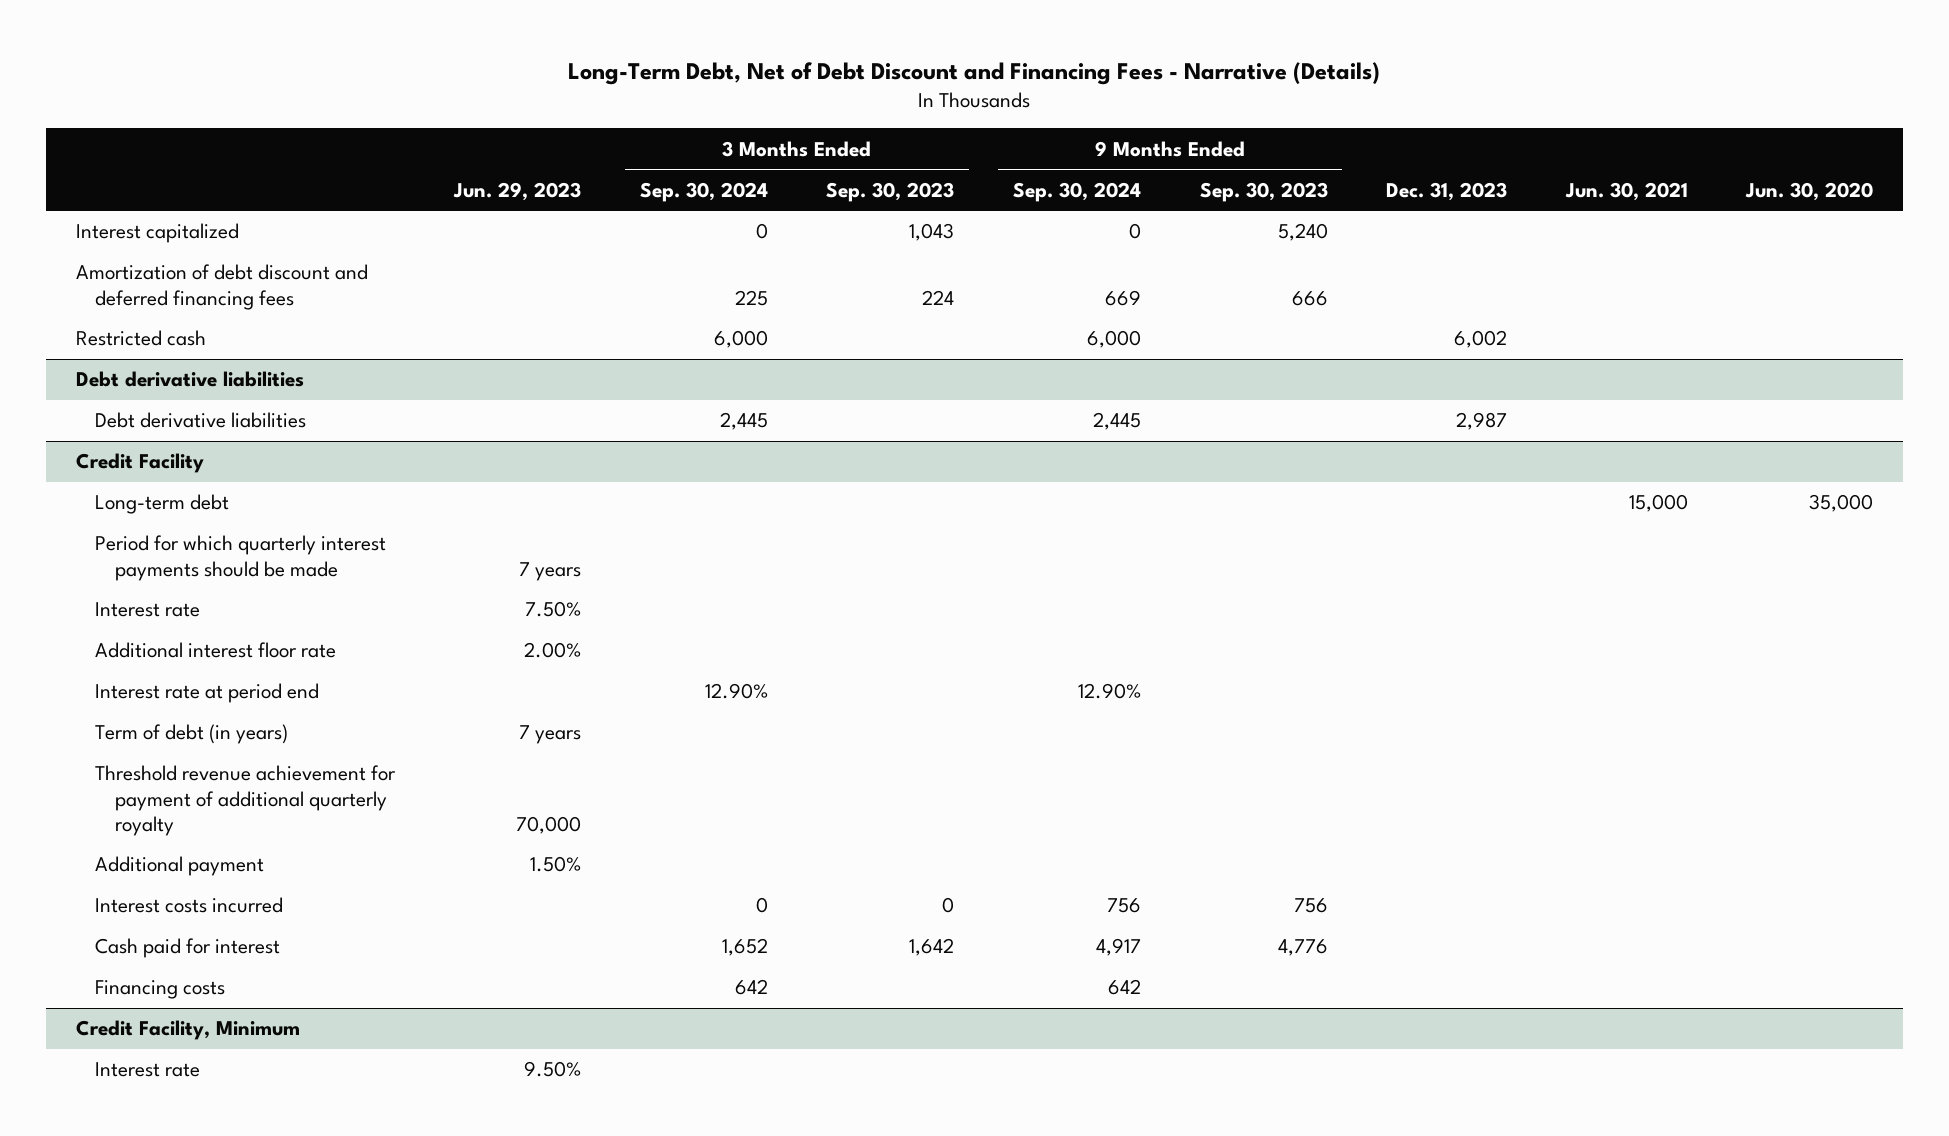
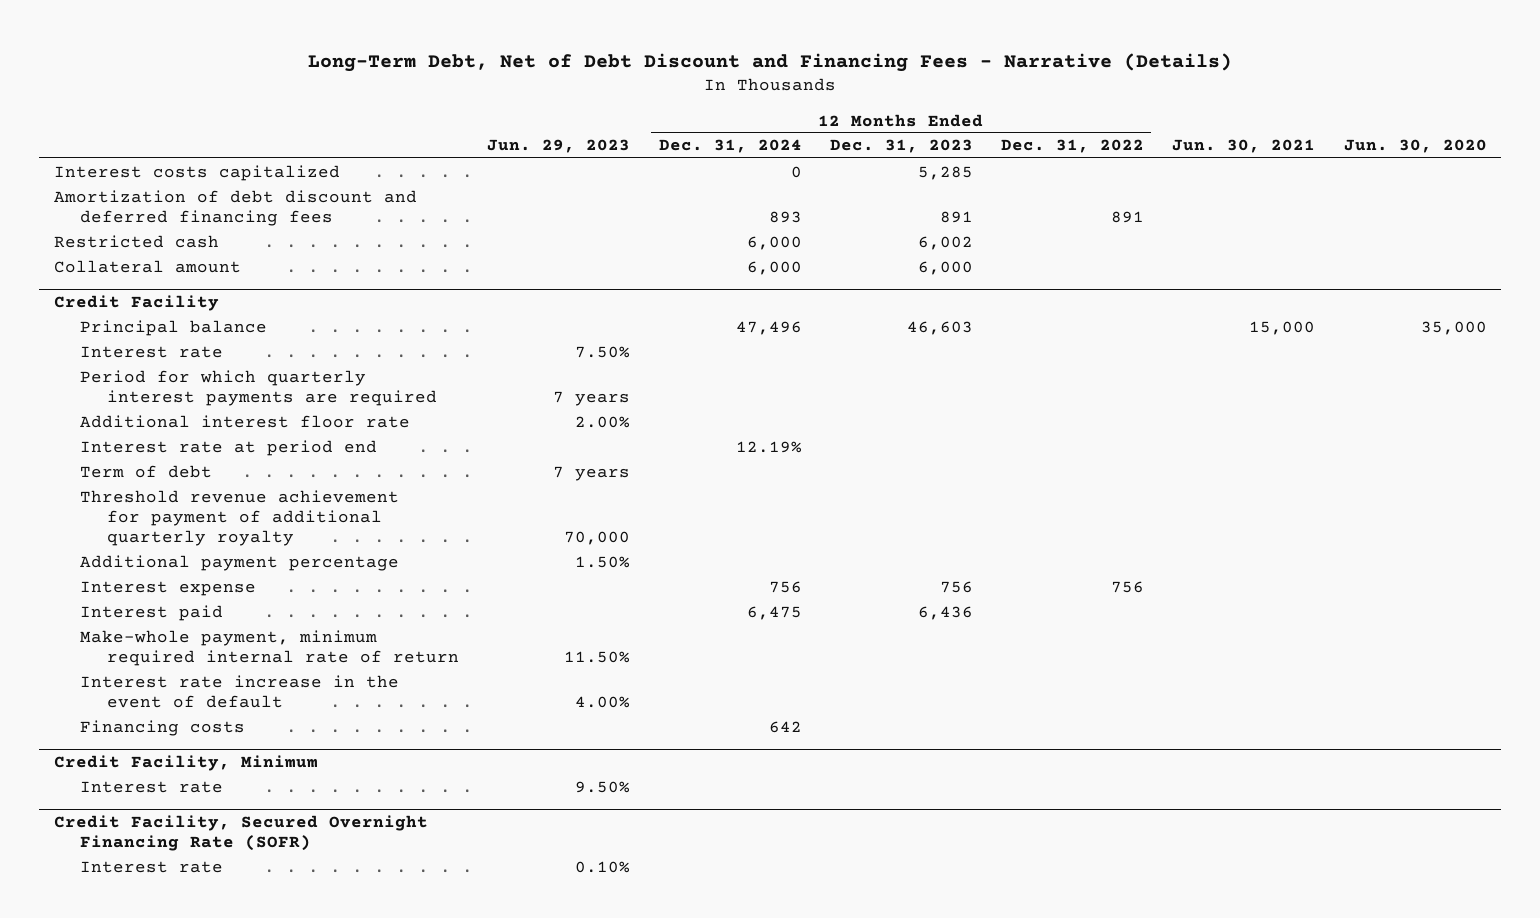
- | Jun. 29, 2023 | 3 Months Ended Sep. 30, 2024 | 3 Months Ended Sep. 30, 2023 | 9 Months Ended Sep. 30, 2024 | 9 Months Ended Sep. 30, 2023 | Dec. 31, 2023 | Jun. 30, 2021 | Jun. 30, 2020
+ | Jun. 29, 2023 | 12 Months Ended Dec. 31, 2024 | 12 Months Ended Dec. 31, 2023 | 12 Months Ended Dec. 31, 2022 | Jun. 30, 2021 | Jun. 30, 2020
- Interest capitalized | | 0 | 1,043 | 0 | 5,240 | | |
+ Interest costs capitalized | | 0 | 5,285 | | |
- Debt derivative liabilities
- Debt derivative liabilities | | 2,445 | | 2,445 | | 2,987 | |
+ Collateral amount | | 6,000 | 6,000 | | |
@ Credit Facility
- Long-term debt | | | | | | | 15,000 | 35,000
- Period for which quarterly interest payments should be made | 7 years | | | | | | |
+ Principal balance | | 47,496 | 46,603 | | 15,000 | 35,000
+ Period for which quarterly interest payments are required | 7 years | | | | |
- Term of debt (in years) | 7 years | | | | | | |
+ Term of debt | 7 years | | | | |
- Additional payment | 1.50% | | | | | | |
- Interest costs incurred | | 0 | 0 | 756 | 756 | | |
- Cash paid for interest | | 1,652 | 1,642 | 4,917 | 4,776 | | |
+ Additional payment percentage | 1.50% | | | | |
+ Interest expense | | 756 | 756 | 756 | |
+ Interest paid | | 6,475 | 6,436 | | |
+ Make-whole payment, minimum required internal rate of return | 11.50% | | | | |
+ Interest rate increase in the event of default | 4.00% | | | | |
+ Credit Facility, Secured Overnight Financing Rate (SOFR)
+ Interest rate | 0.10% | | | | |

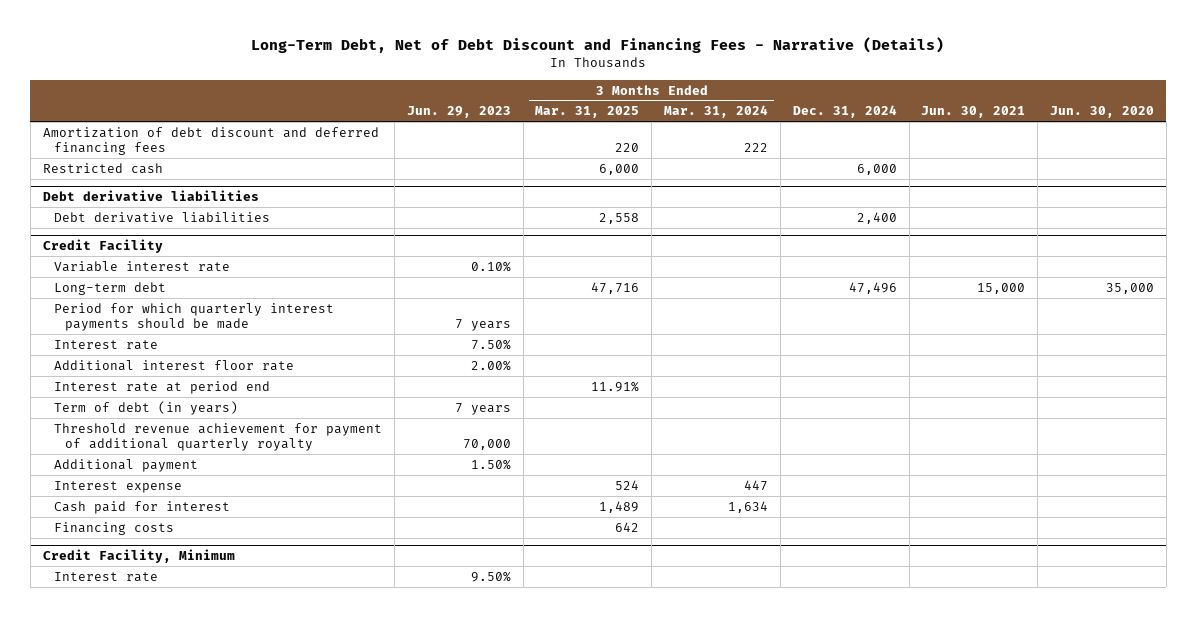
- | Jun. 29, 2023 | 12 Months Ended Dec. 31, 2024 | 12 Months Ended Dec. 31, 2023 | 12 Months Ended Dec. 31, 2022 | Jun. 30, 2021 | Jun. 30, 2020
+ | Jun. 29, 2023 | 3 Months Ended Mar. 31, 2025 | 3 Months Ended Mar. 31, 2024 | Dec. 31, 2024 | Jun. 30, 2021 | Jun. 30, 2020
- Interest costs capitalized | | 0 | 5,285 | | |
- Collateral amount | | 6,000 | 6,000 | | |
+ Debt derivative liabilities
+ Debt derivative liabilities | | 2,558 | | 2,400 | |
@ Credit Facility
- Principal balance | | 47,496 | 46,603 | | 15,000 | 35,000
+ Variable interest rate | 0.10% | | | | |
+ Long-term debt | | 47,716 | | 47,496 | 15,000 | 35,000
+ Period for which quarterly interest payments should be made | 7 years | | | | |
- Period for which quarterly interest payments are required | 7 years | | | | |
- Term of debt | 7 years | | | | |
+ Term of debt (in years) | 7 years | | | | |
- Additional payment percentage | 1.50% | | | | |
+ Additional payment | 1.50% | | | | |
- Interest paid | | 6,475 | 6,436 | | |
- Make-whole payment, minimum required internal rate of return | 11.50% | | | | |
- Interest rate increase in the event of default | 4.00% | | | | |
+ Cash paid for interest | | 1,489 | 1,634 | | |
- Credit Facility, Secured Overnight Financing Rate (SOFR)
- Interest rate | 0.10% | | | | |

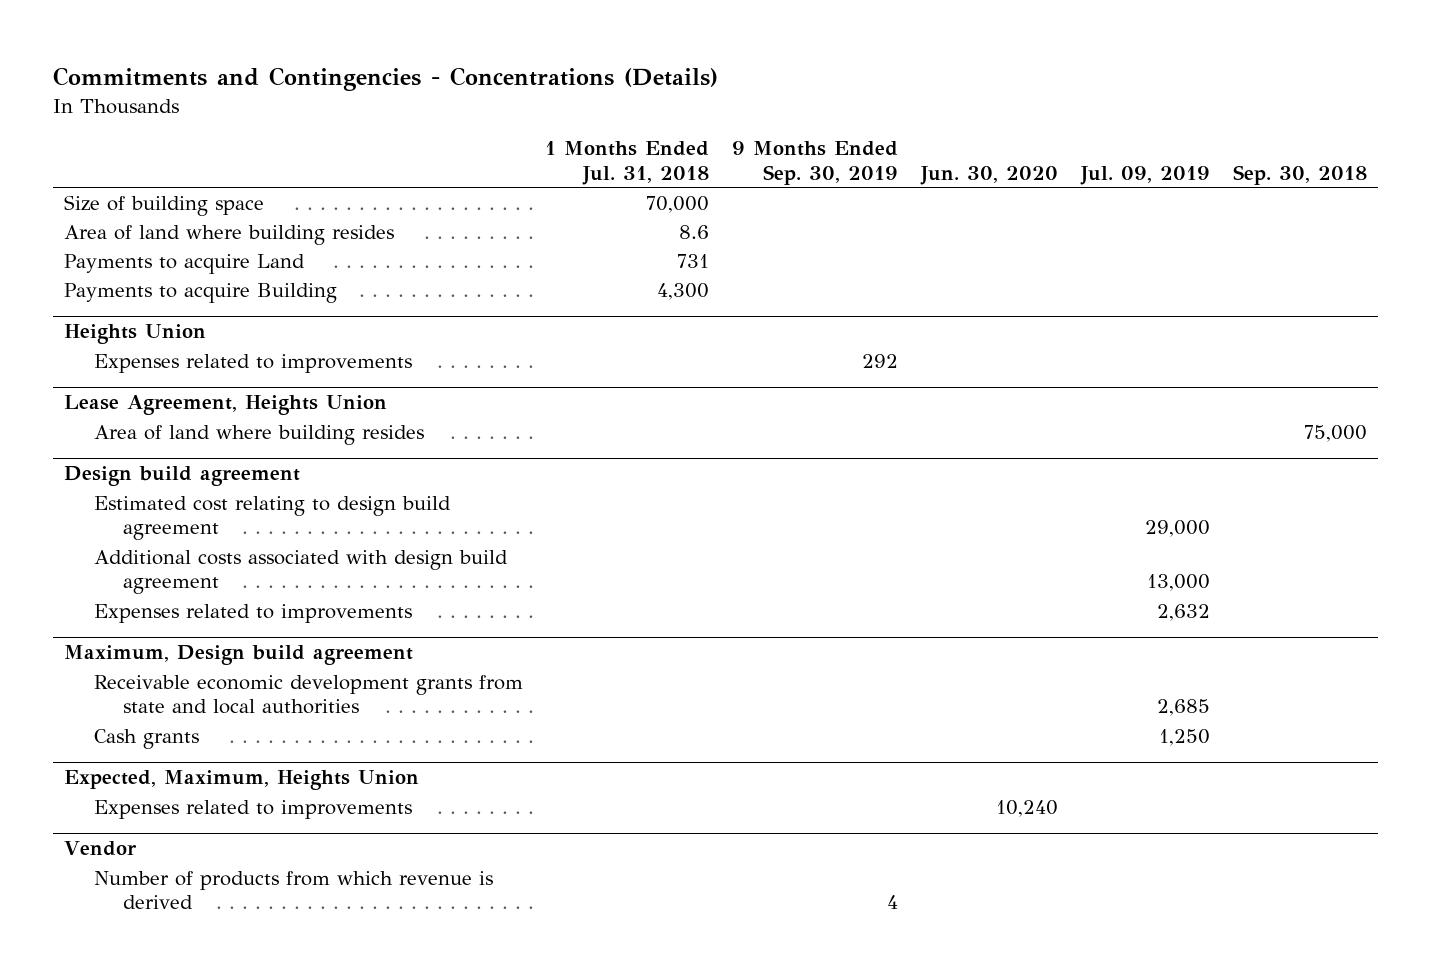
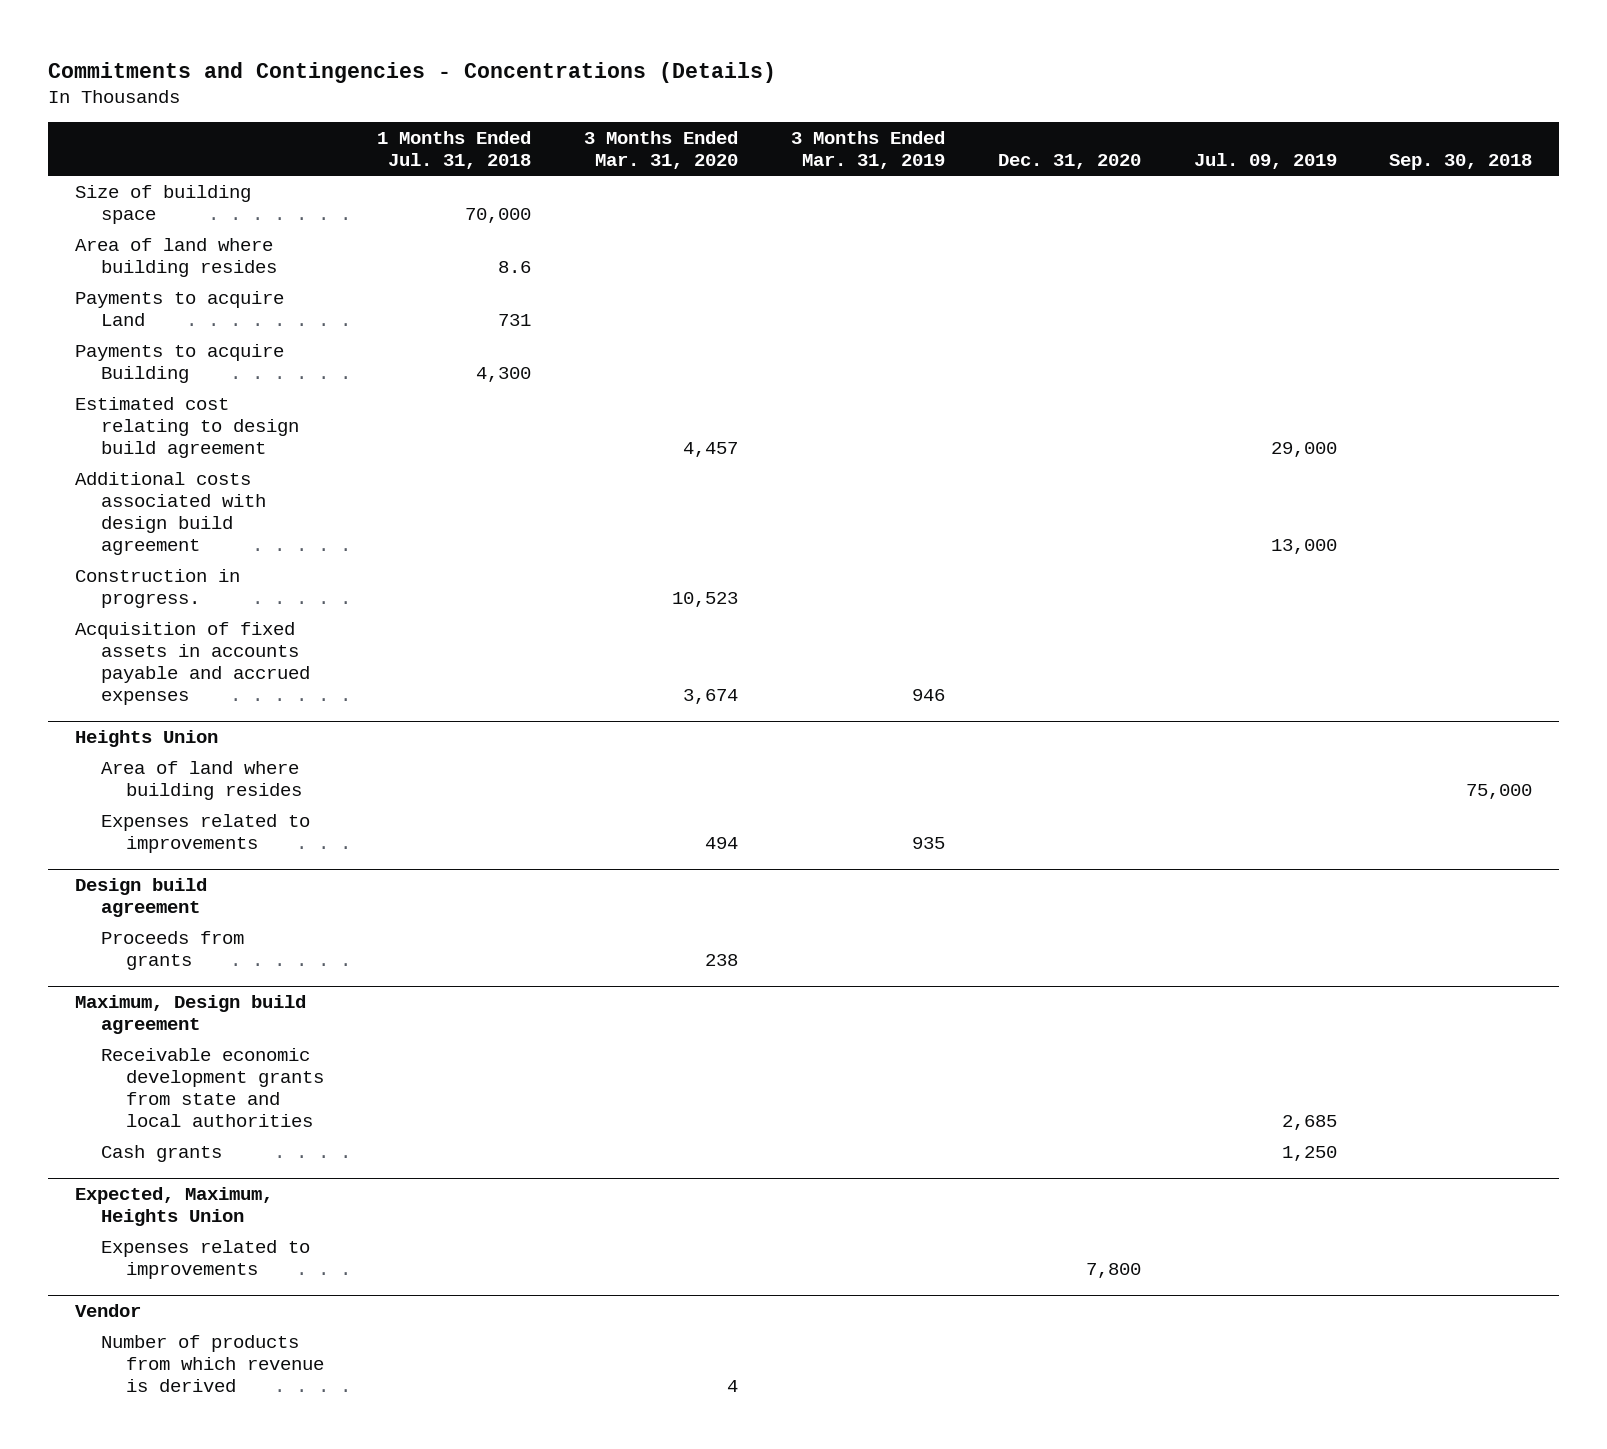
- | 1 Months Ended Jul. 31, 2018 | 9 Months Ended Sep. 30, 2019 | Jun. 30, 2020 | Jul. 09, 2019 | Sep. 30, 2018
+ | 1 Months Ended Jul. 31, 2018 | 3 Months Ended Mar. 31, 2020 | 3 Months Ended Mar. 31, 2019 | Dec. 31, 2020 | Jul. 09, 2019 | Sep. 30, 2018
+ Estimated cost relating to design build agreement | | 4,457 | | | 29,000 |
+ Additional costs associated with design build agreement | | | | | 13,000 |
+ Construction in progress. | | 10,523 | | | |
+ Acquisition of fixed assets in accounts payable and accrued expenses | | 3,674 | 946 | | |
@ Heights Union
+ Area of land where building resides | | | | | | 75,000
- Lease Agreement, Heights Union
- Area of land where building resides | | | | | 75,000
@ Design build agreement
- Estimated cost relating to design build agreement | | | | 29,000 |
- Additional costs associated with design build agreement | | | | 13,000 |
- Expenses related to improvements | | | | 2,632 |
+ Proceeds from grants | | 238 | | | |

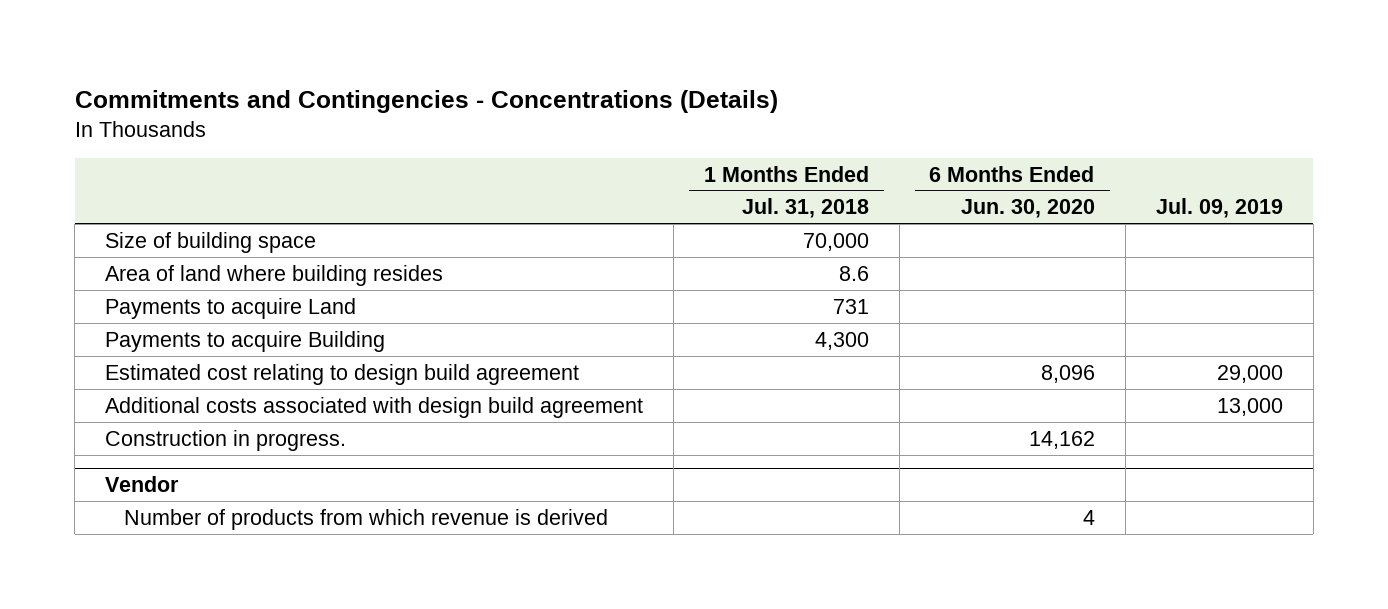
- | 1 Months Ended Jul. 31, 2018 | 3 Months Ended Mar. 31, 2020 | 3 Months Ended Mar. 31, 2019 | Dec. 31, 2020 | Jul. 09, 2019 | Sep. 30, 2018
+ | 1 Months Ended Jul. 31, 2018 | 6 Months Ended Jun. 30, 2020 | Jul. 09, 2019
- Acquisition of fixed assets in accounts payable and accrued expenses | | 3,674 | 946 | | |
- Heights Union
- Area of land where building resides | | | | | | 75,000
- Expenses related to improvements | | 494 | 935 | | |
- Design build agreement
- Proceeds from grants | | 238 | | | |
- Maximum, Design build agreement
- Receivable economic development grants from state and local authorities | | | | | 2,685 |
- Cash grants | | | | | 1,250 |
- Expected, Maximum, Heights Union
- Expenses related to improvements | | | | 7,800 | |

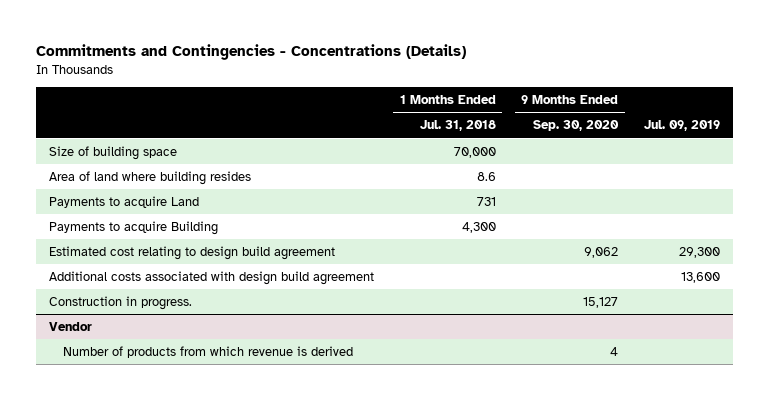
- | 1 Months Ended Jul. 31, 2018 | 6 Months Ended Jun. 30, 2020 | Jul. 09, 2019
+ | 1 Months Ended Jul. 31, 2018 | 9 Months Ended Sep. 30, 2020 | Jul. 09, 2019
- Estimated cost relating to design build agreement | | 8,096 | 29,000
- Additional costs associated with design build agreement | | | 13,000
+ Estimated cost relating to design build agreement | | 9,062 | 29,300
+ Additional costs associated with design build agreement | | | 13,600

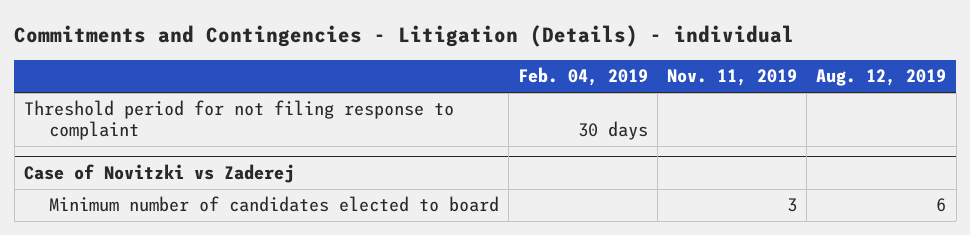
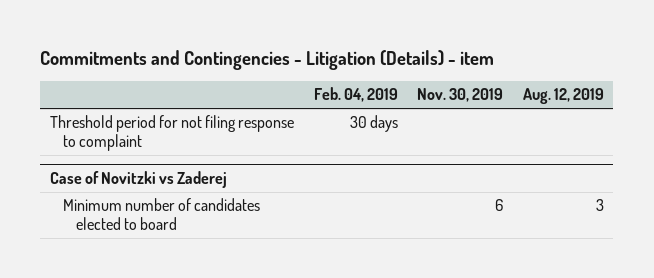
- Commitments and Contingencies - Litigation (Details) - individual
+ Commitments and Contingencies - Litigation (Details) - item
- | Feb. 04, 2019 | Nov. 11, 2019 | Aug. 12, 2019
+ | Feb. 04, 2019 | Nov. 30, 2019 | Aug. 12, 2019
@ Case of Novitzki vs Zaderej
- Minimum number of candidates elected to board | | 3 | 6
+ Minimum number of candidates elected to board | | 6 | 3

